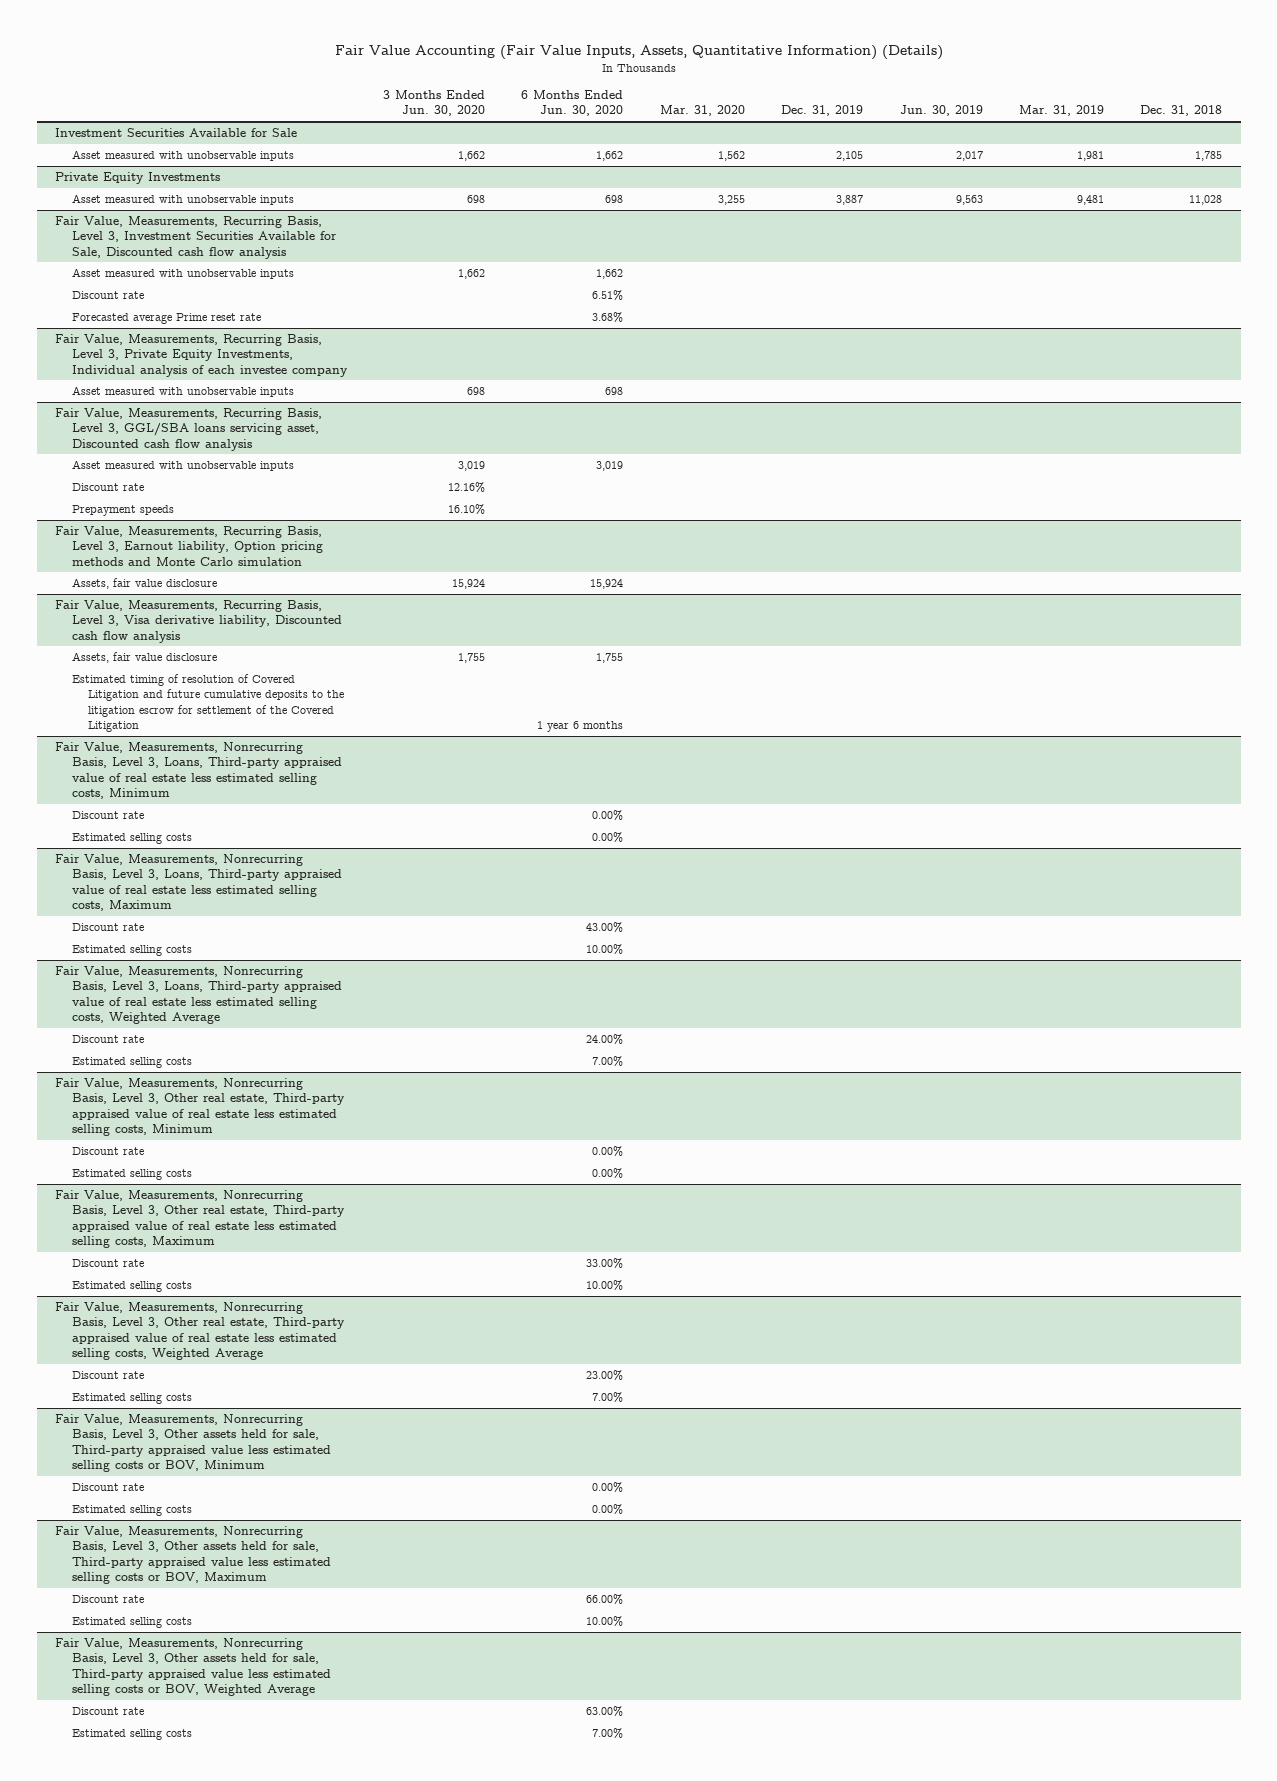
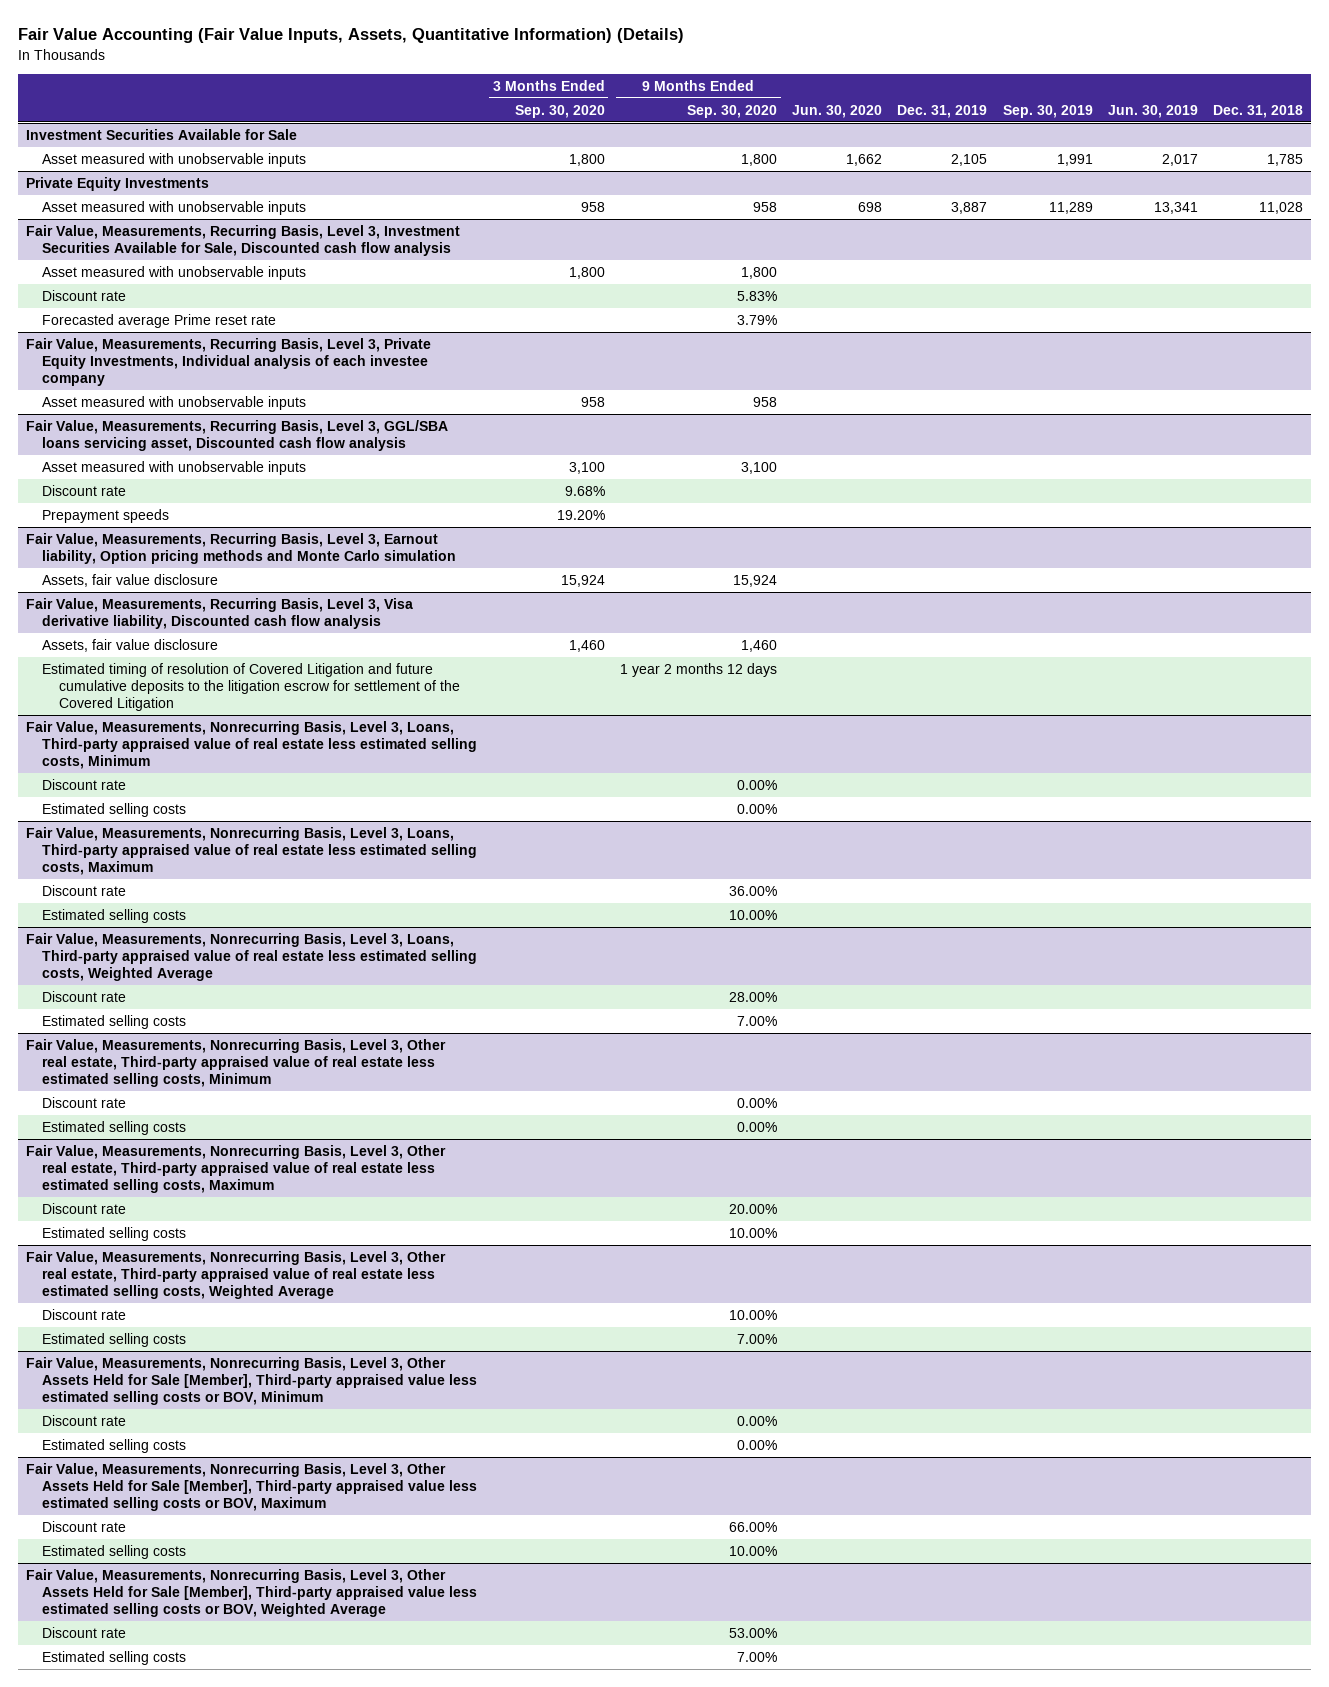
- | 3 Months Ended Jun. 30, 2020 | 6 Months Ended Jun. 30, 2020 | Mar. 31, 2020 | Dec. 31, 2019 | Jun. 30, 2019 | Mar. 31, 2019 | Dec. 31, 2018
+ | 3 Months Ended Sep. 30, 2020 | 9 Months Ended Sep. 30, 2020 | Jun. 30, 2020 | Dec. 31, 2019 | Sep. 30, 2019 | Jun. 30, 2019 | Dec. 31, 2018
@ Private Equity Investments
- Asset measured with unobservable inputs | 698 | 698 | 3,255 | 3,887 | 9,563 | 9,481 | 11,028
+ Asset measured with unobservable inputs | 958 | 958 | 698 | 3,887 | 11,289 | 13,341 | 11,028
- Fair Value, Measurements, Nonrecurring Basis, Level 3, Other assets held for sale, Third-party appraised value less estimated selling costs or BOV, Minimum
+ Fair Value, Measurements, Nonrecurring Basis, Level 3, Other Assets Held for Sale [Member], Third-party appraised value less estimated selling costs or BOV, Minimum
- Fair Value, Measurements, Nonrecurring Basis, Level 3, Other assets held for sale, Third-party appraised value less estimated selling costs or BOV, Maximum
+ Fair Value, Measurements, Nonrecurring Basis, Level 3, Other Assets Held for Sale [Member], Third-party appraised value less estimated selling costs or BOV, Maximum
- Fair Value, Measurements, Nonrecurring Basis, Level 3, Other assets held for sale, Third-party appraised value less estimated selling costs or BOV, Weighted Average
+ Fair Value, Measurements, Nonrecurring Basis, Level 3, Other Assets Held for Sale [Member], Third-party appraised value less estimated selling costs or BOV, Weighted Average

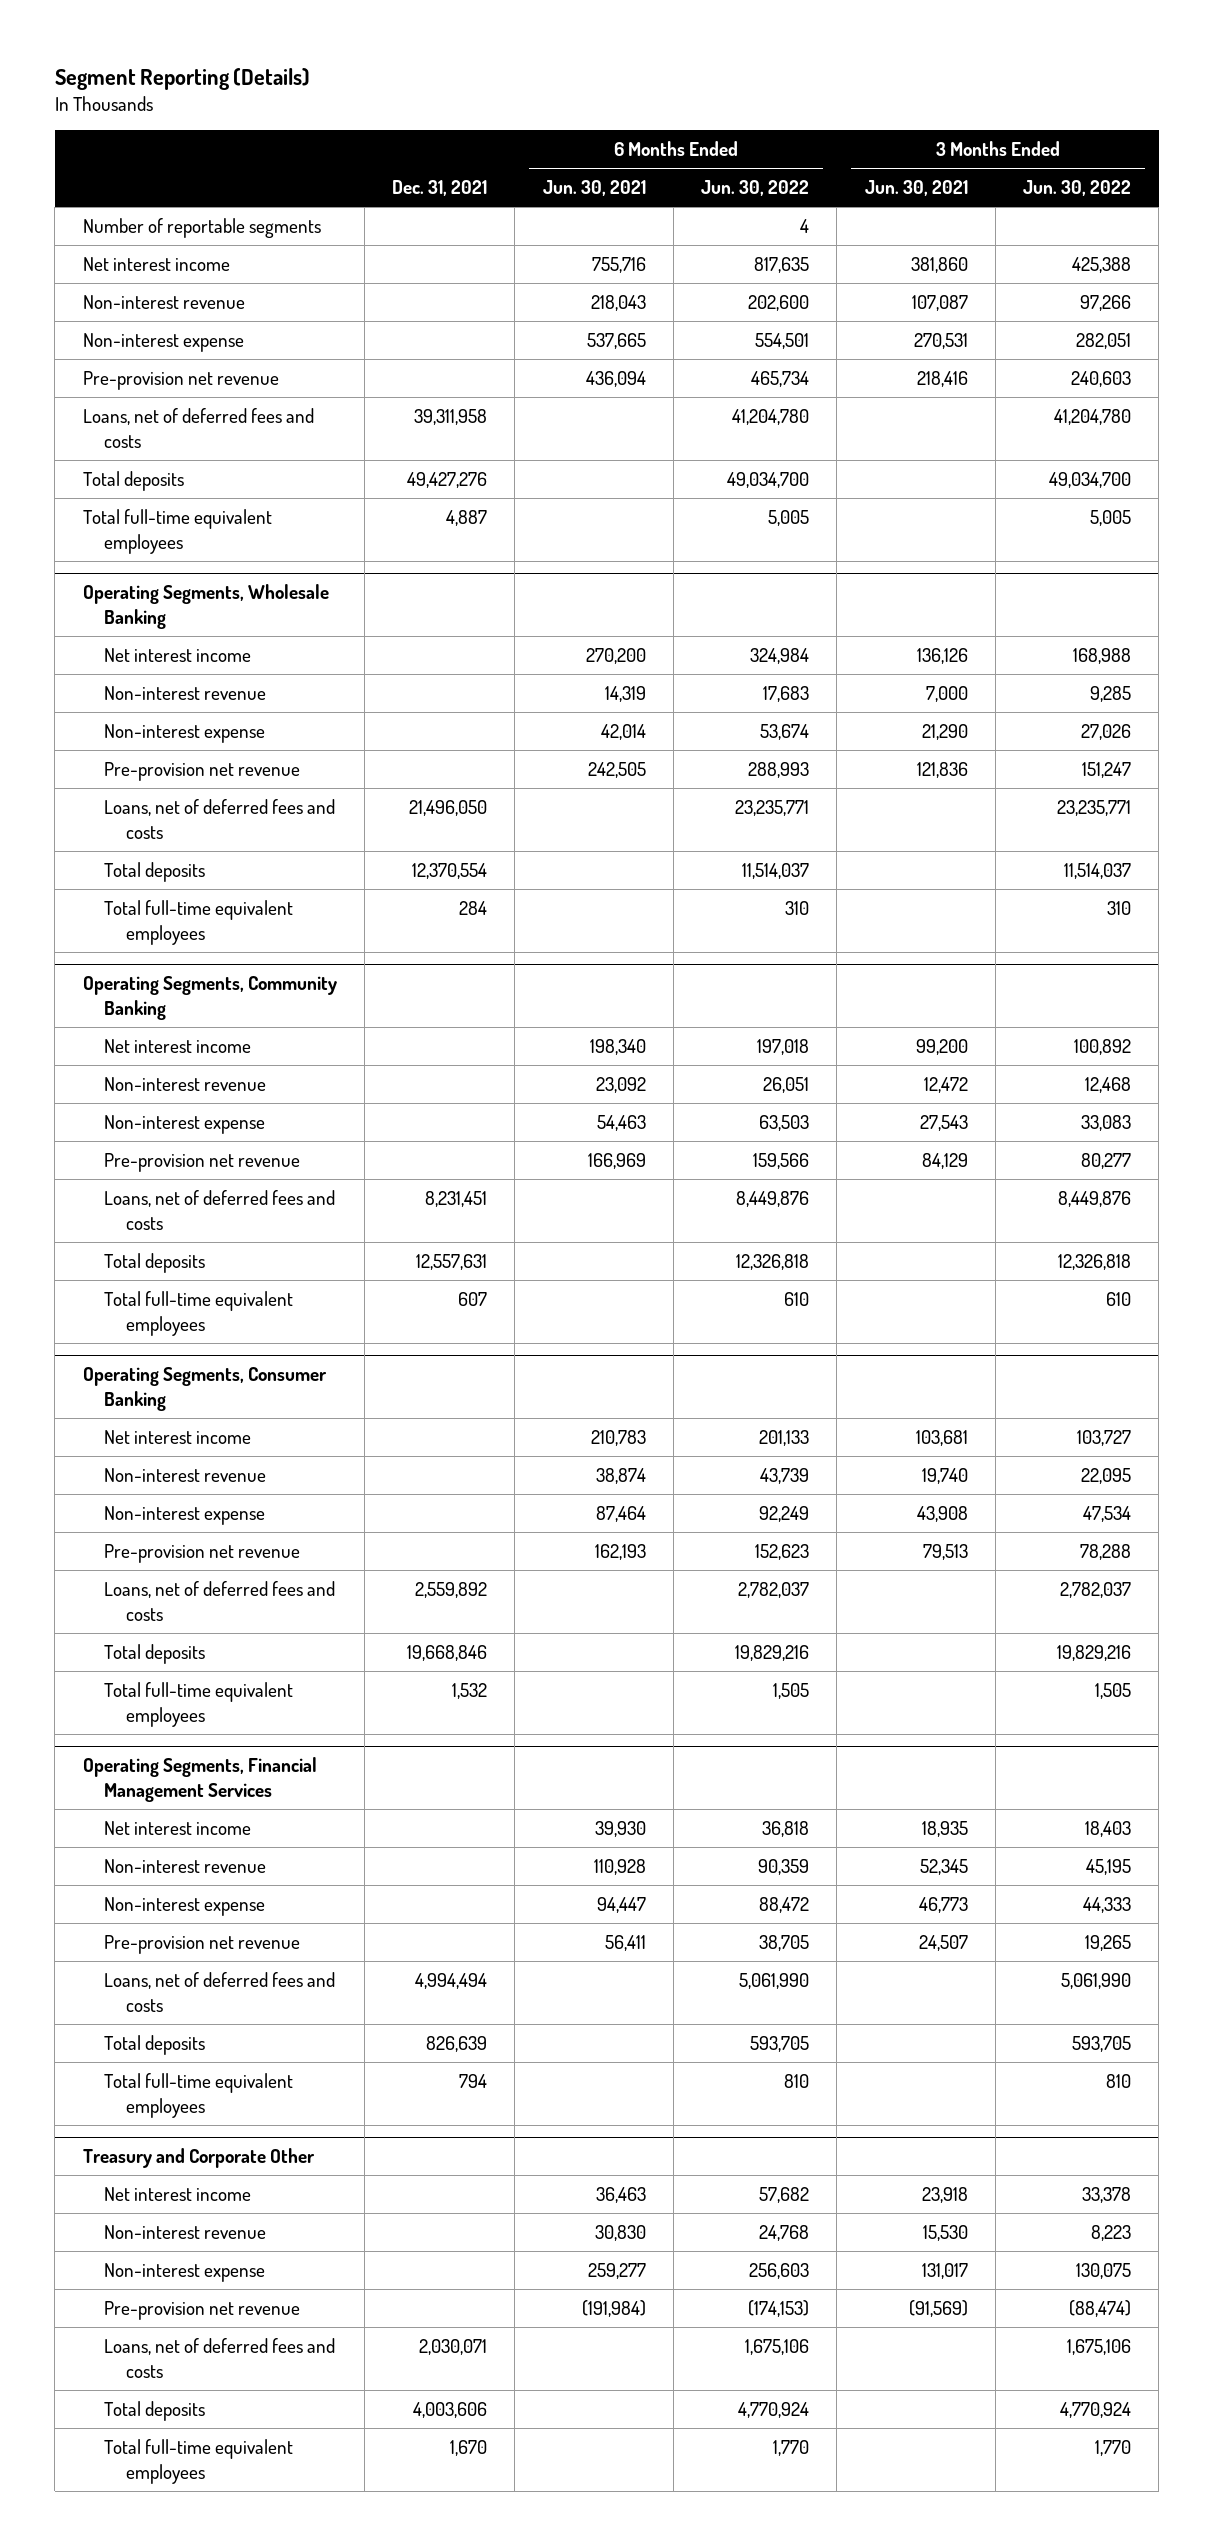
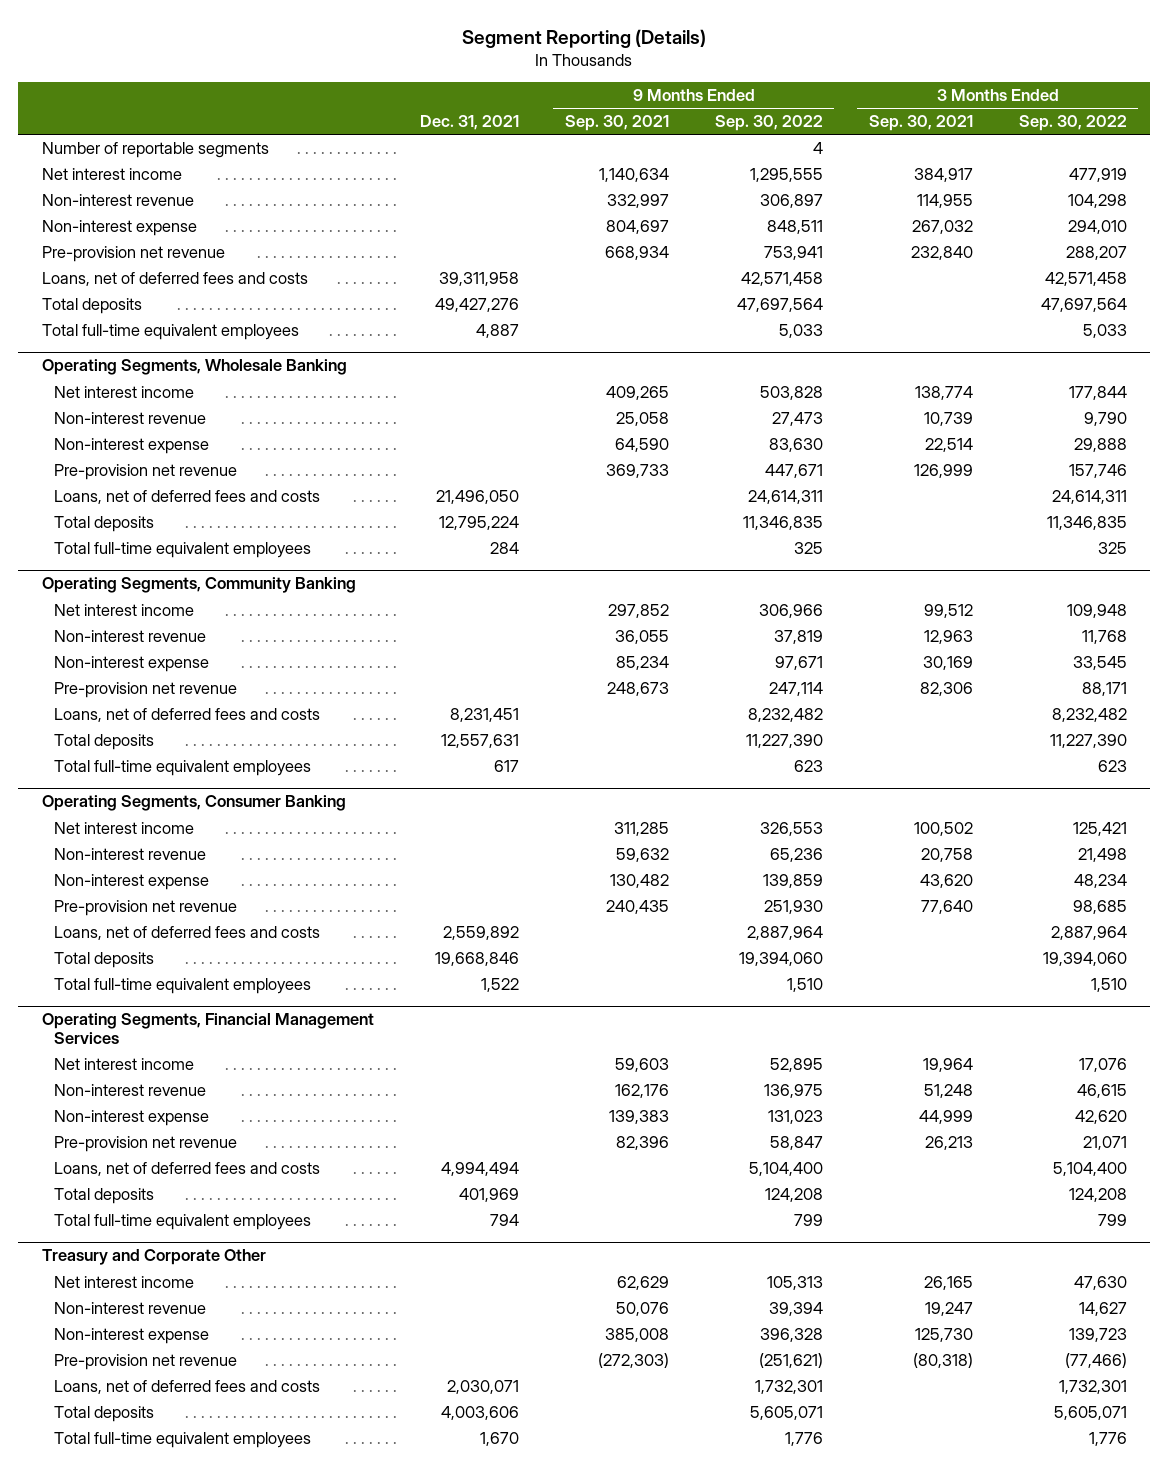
- | Dec. 31, 2021 | 6 Months Ended Jun. 30, 2021 | 6 Months Ended Jun. 30, 2022 | 3 Months Ended Jun. 30, 2021 | 3 Months Ended Jun. 30, 2022
+ | Dec. 31, 2021 | 9 Months Ended Sep. 30, 2021 | 9 Months Ended Sep. 30, 2022 | 3 Months Ended Sep. 30, 2021 | 3 Months Ended Sep. 30, 2022
@ Operating Segments, Wholesale Banking
- Total deposits | 12,370,554 | | 11,514,037 | | 11,514,037
+ Total deposits | 12,795,224 | | 11,346,835 | | 11,346,835
@ Operating Segments, Community Banking
- Total full-time equivalent employees | 607 | | 610 | | 610
+ Total full-time equivalent employees | 617 | | 623 | | 623
@ Operating Segments, Consumer Banking
- Total full-time equivalent employees | 1,532 | | 1,505 | | 1,505
+ Total full-time equivalent employees | 1,522 | | 1,510 | | 1,510
@ Operating Segments, Financial Management Services
- Total deposits | 826,639 | | 593,705 | | 593,705
+ Total deposits | 401,969 | | 124,208 | | 124,208

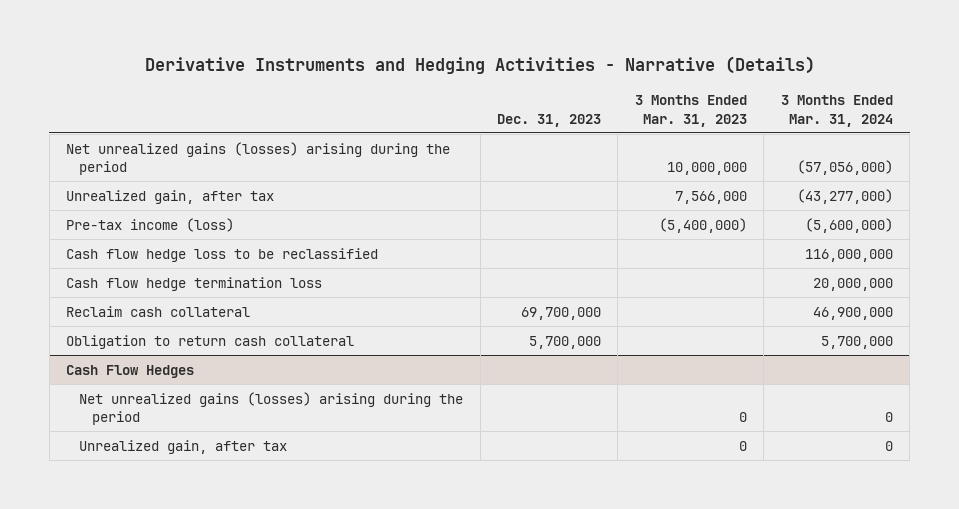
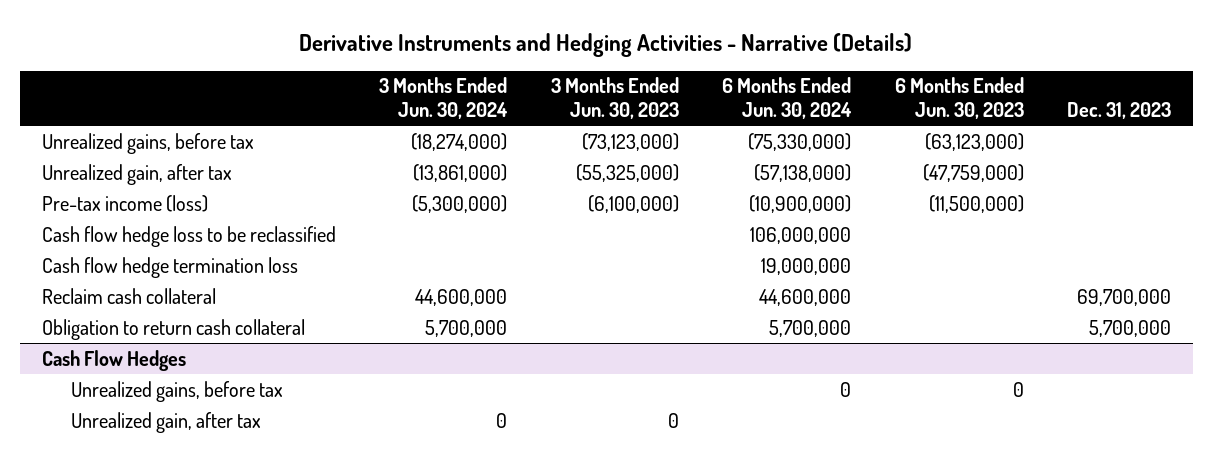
- | Dec. 31, 2023 | 3 Months Ended Mar. 31, 2023 | 3 Months Ended Mar. 31, 2024
+ | 3 Months Ended Jun. 30, 2024 | 3 Months Ended Jun. 30, 2023 | 6 Months Ended Jun. 30, 2024 | 6 Months Ended Jun. 30, 2023 | Dec. 31, 2023
- Net unrealized gains (losses) arising during the period | | 10,000,000 | (57,056,000)
+ Unrealized gains, before tax | (18,274,000) | (73,123,000) | (75,330,000) | (63,123,000) |
@ Cash Flow Hedges
- Net unrealized gains (losses) arising during the period | | 0 | 0
+ Unrealized gains, before tax | | | 0 | 0 |

